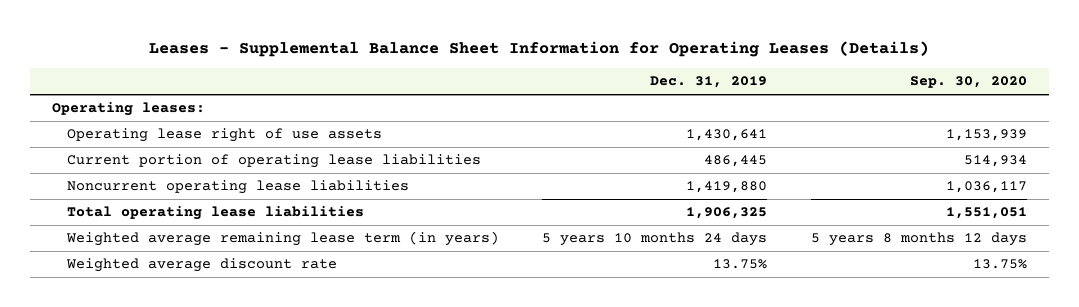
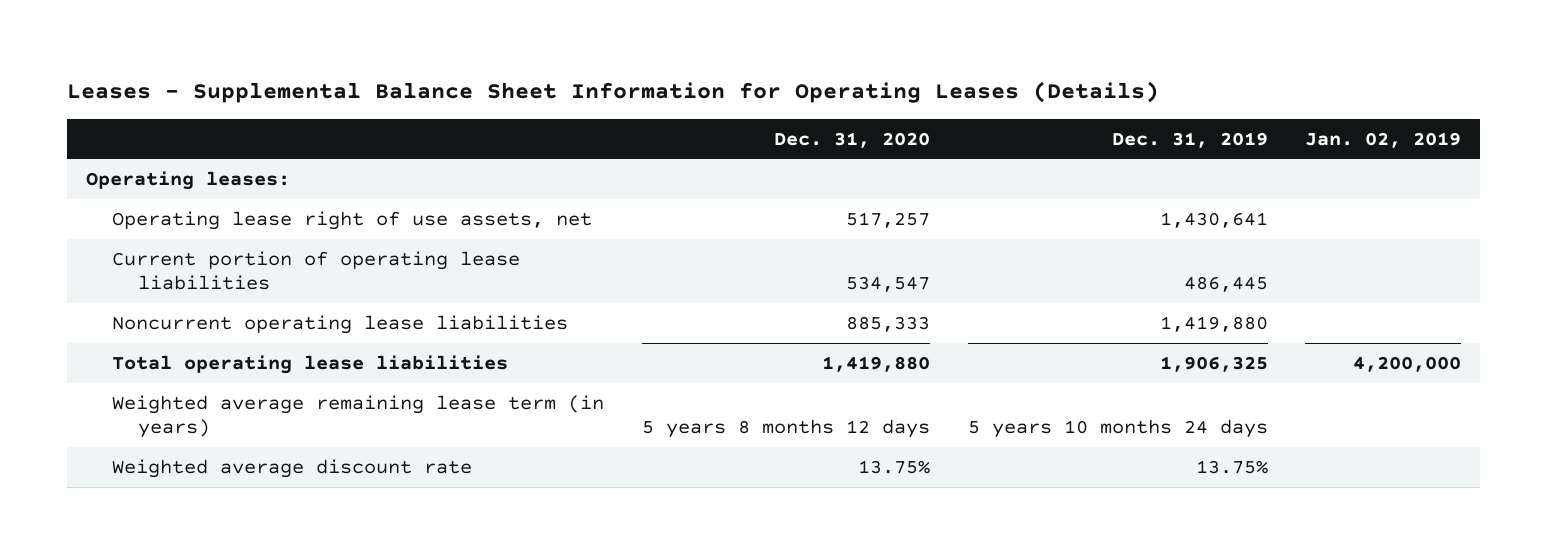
- | Dec. 31, 2019 | Sep. 30, 2020
+ | Dec. 31, 2020 | Dec. 31, 2019 | Jan. 02, 2019
- Operating lease right of use assets | 1,430,641 | 1,153,939
+ Operating lease right of use assets, net | 517,257 | 1,430,641 |

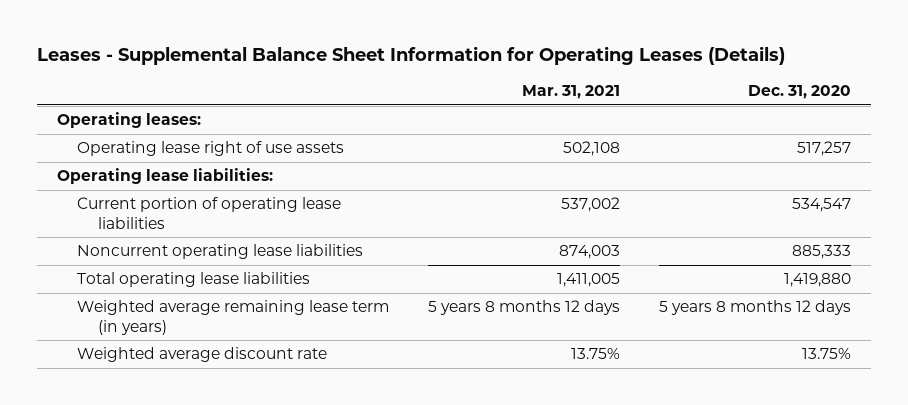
- | Dec. 31, 2020 | Dec. 31, 2019 | Jan. 02, 2019
+ | Mar. 31, 2021 | Dec. 31, 2020
- Operating lease right of use assets, net | 517,257 | 1,430,641 |
+ Operating lease right of use assets | 502,108 | 517,257
+ Operating lease liabilities:

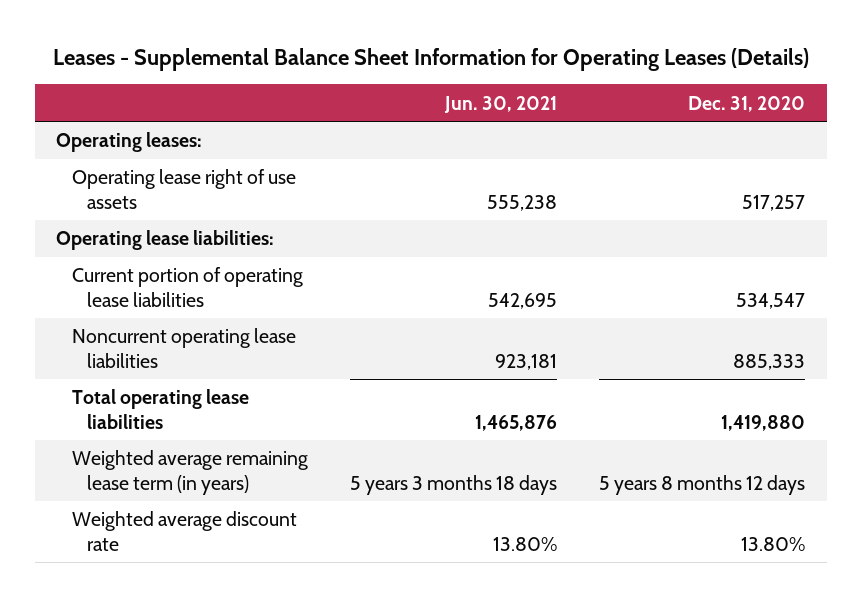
- | Mar. 31, 2021 | Dec. 31, 2020
+ | Jun. 30, 2021 | Dec. 31, 2020
- Weighted average discount rate | 13.75% | 13.75%
+ Weighted average discount rate | 13.80% | 13.80%

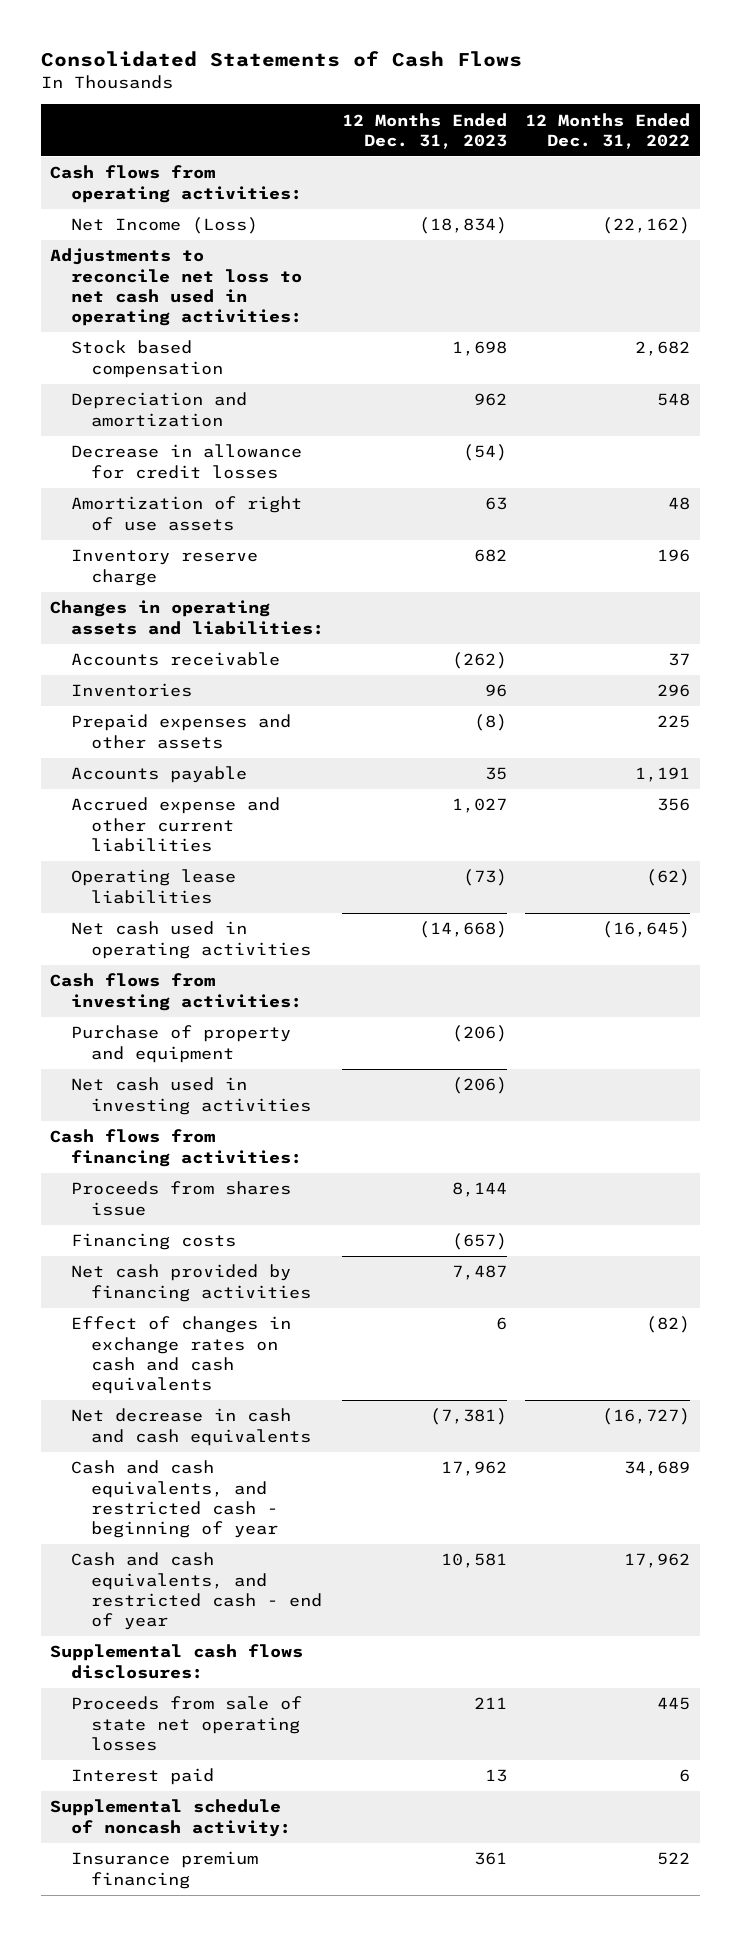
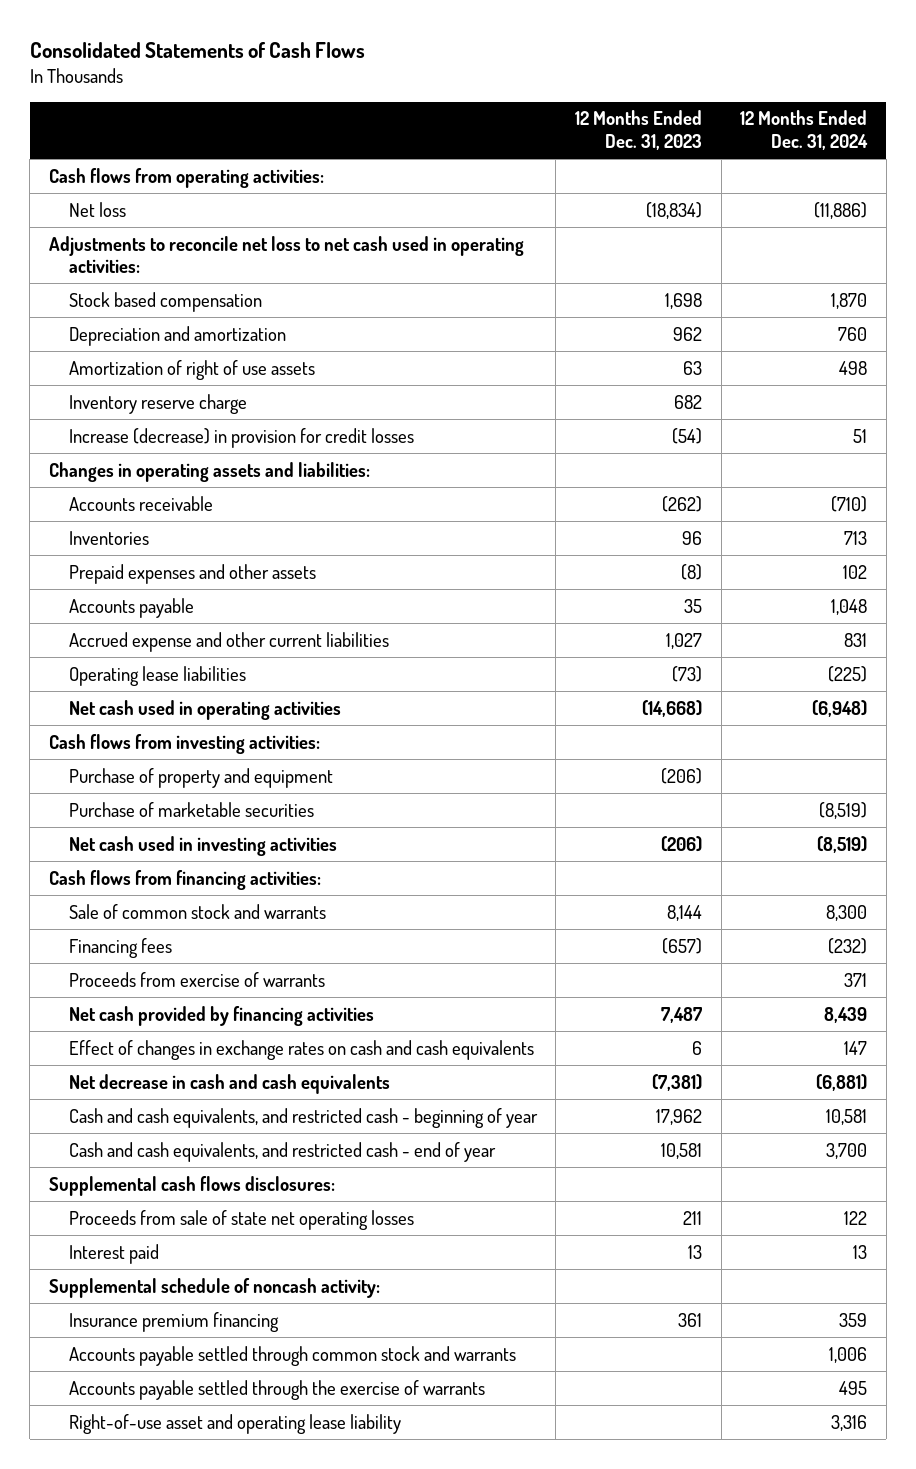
- | 12 Months Ended Dec. 31, 2023 | 12 Months Ended Dec. 31, 2022
+ | 12 Months Ended Dec. 31, 2023 | 12 Months Ended Dec. 31, 2024
- Net Income (Loss) | (18,834) | (22,162)
+ Net loss | (18,834) | (11,886)
- Decrease in allowance for credit losses | (54) |
+ Increase (decrease) in provision for credit losses | (54) | 51
+ Purchase of marketable securities | | (8,519)
- Proceeds from shares issue | 8,144 |
- Financing costs | (657) |
+ Sale of common stock and warrants | 8,144 | 8,300
+ Financing fees | (657) | (232)
+ Proceeds from exercise of warrants | | 371
+ Accounts payable settled through common stock and warrants | | 1,006
+ Accounts payable settled through the exercise of warrants | | 495
+ Right-of-use asset and operating lease liability | | 3,316

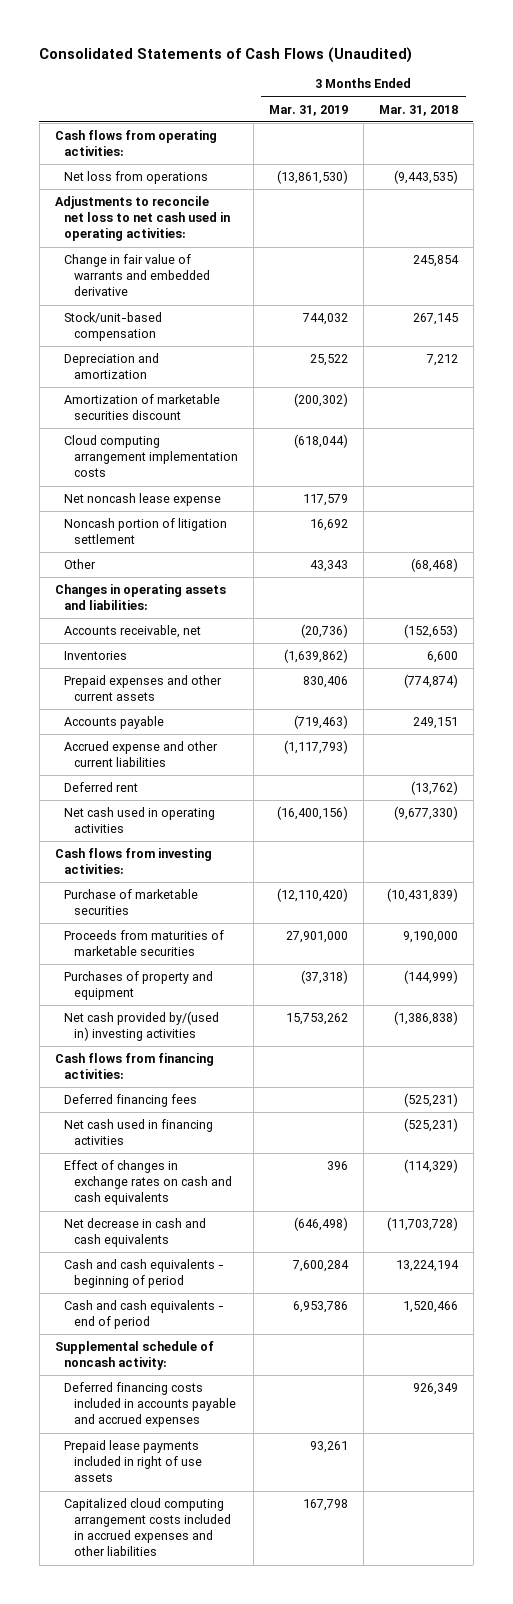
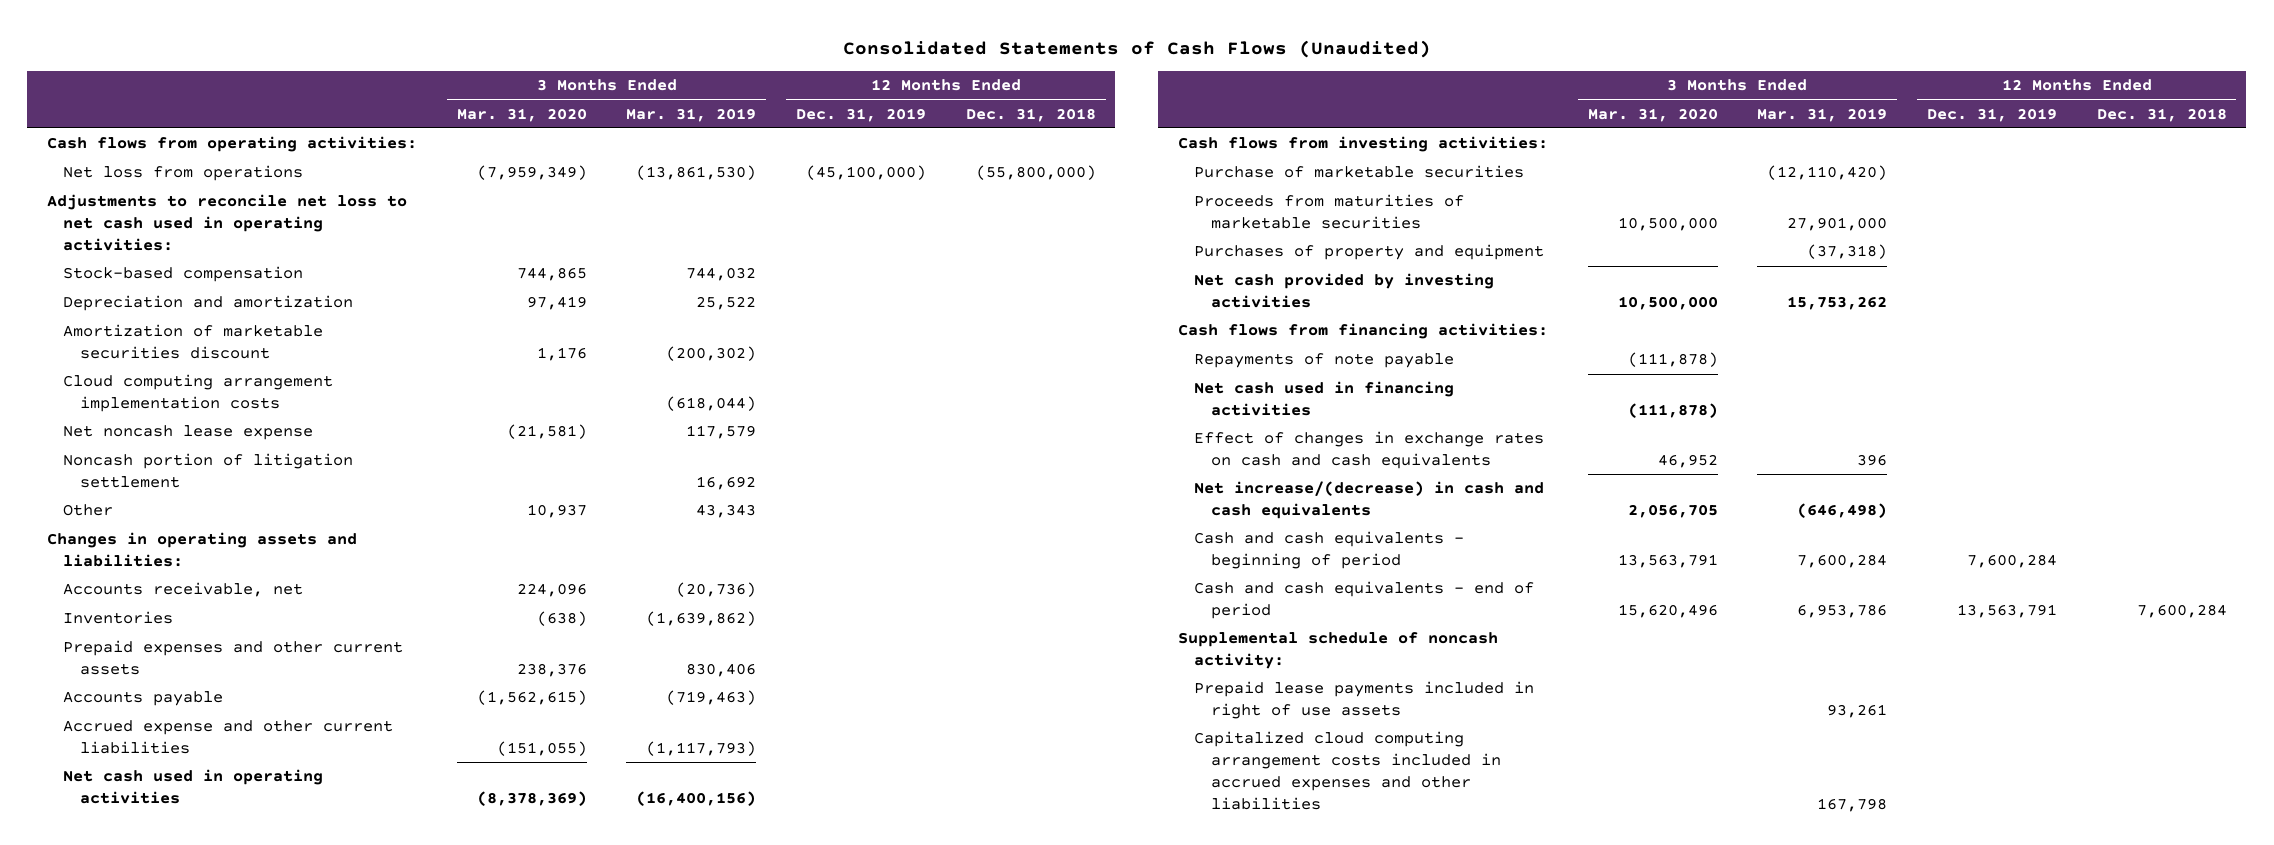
- | 3 Months Ended Mar. 31, 2019 | 3 Months Ended Mar. 31, 2018
+ | 3 Months Ended Mar. 31, 2020 | 3 Months Ended Mar. 31, 2019 | 12 Months Ended Dec. 31, 2019 | 12 Months Ended Dec. 31, 2018
- Change in fair value of warrants and embedded derivative | | 245,854
- Stock/unit-based compensation | 744,032 | 267,145
+ Stock-based compensation | 744,865 | 744,032 | |
- Deferred rent | | (13,762)
- Net cash provided by/(used in) investing activities | 15,753,262 | (1,386,838)
+ Net cash provided by investing activities | 10,500,000 | 15,753,262 | |
- Deferred financing fees | | (525,231)
+ Repayments of note payable | (111,878) | | |
- Net decrease in cash and cash equivalents | (646,498) | (11,703,728)
+ Net increase/(decrease) in cash and cash equivalents | 2,056,705 | (646,498) | |
- Deferred financing costs included in accounts payable and accrued expenses | | 926,349

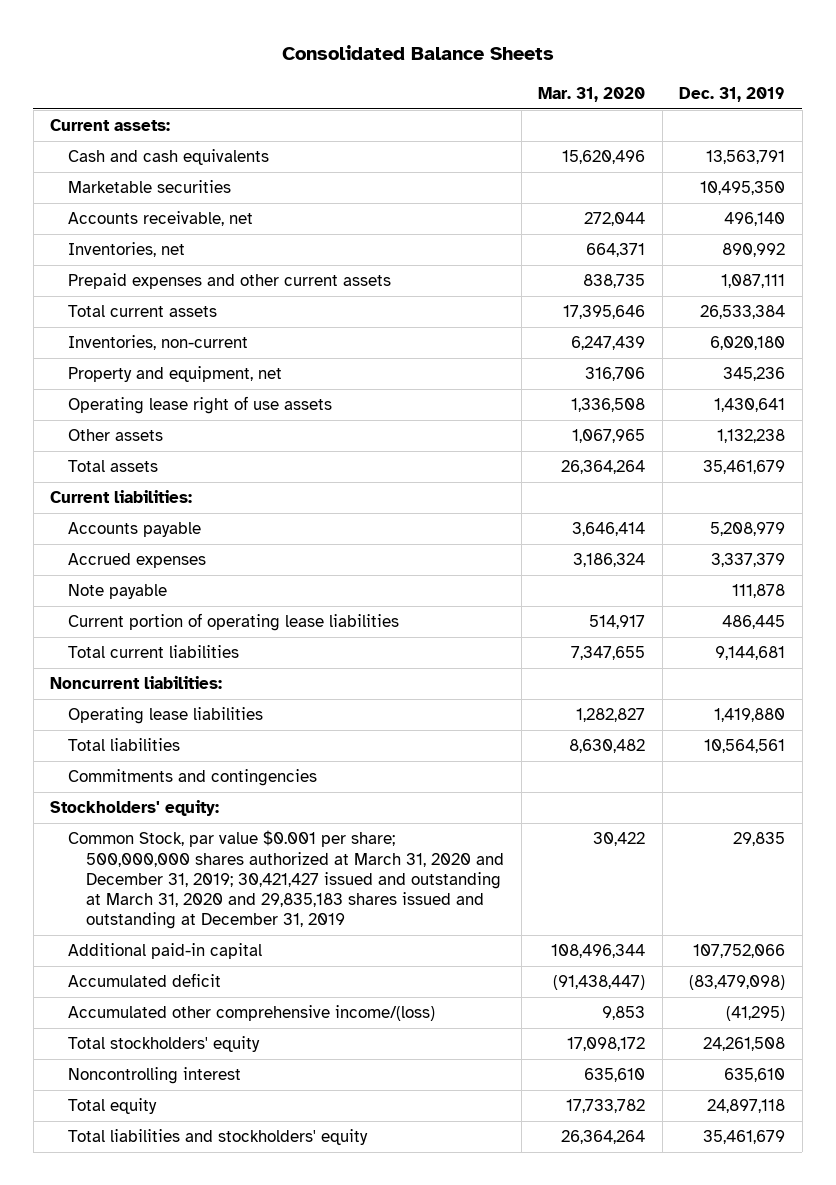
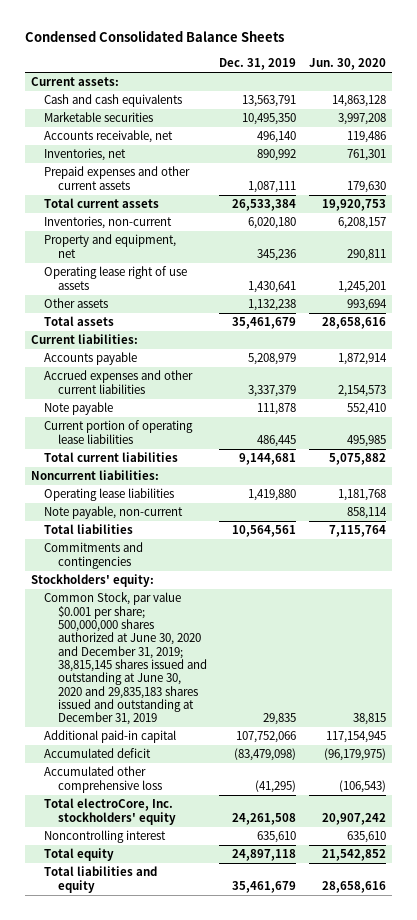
- Consolidated Balance Sheets
+ Condensed Consolidated Balance Sheets
- | Mar. 31, 2020 | Dec. 31, 2019
+ | Dec. 31, 2019 | Jun. 30, 2020
- Accrued expenses | 3,186,324 | 3,337,379
+ Accrued expenses and other current liabilities | 3,337,379 | 2,154,573
+ Note payable, non-current | | 858,114
- Common Stock, par value $0.001 per share; 500,000,000 shares authorized at March 31, 2020 and December 31, 2019; 30,421,427 issued and outstanding at March 31, 2020 and 29,835,183 shares issued and outstanding at December 31, 2019 | 30,422 | 29,835
+ Common Stock, par value $0.001 per share; 500,000,000 shares authorized at June 30, 2020 and December 31, 2019; 38,815,145 shares issued and outstanding at June 30, 2020 and 29,835,183 shares issued and outstanding at December 31, 2019 | 29,835 | 38,815
- Accumulated other comprehensive income/(loss) | 9,853 | (41,295)
- Total stockholders' equity | 17,098,172 | 24,261,508
+ Accumulated other comprehensive loss | (41,295) | (106,543)
+ Total electroCore, Inc. stockholders' equity | 24,261,508 | 20,907,242
- Total liabilities and stockholders' equity | 26,364,264 | 35,461,679
+ Total liabilities and equity | 35,461,679 | 28,658,616

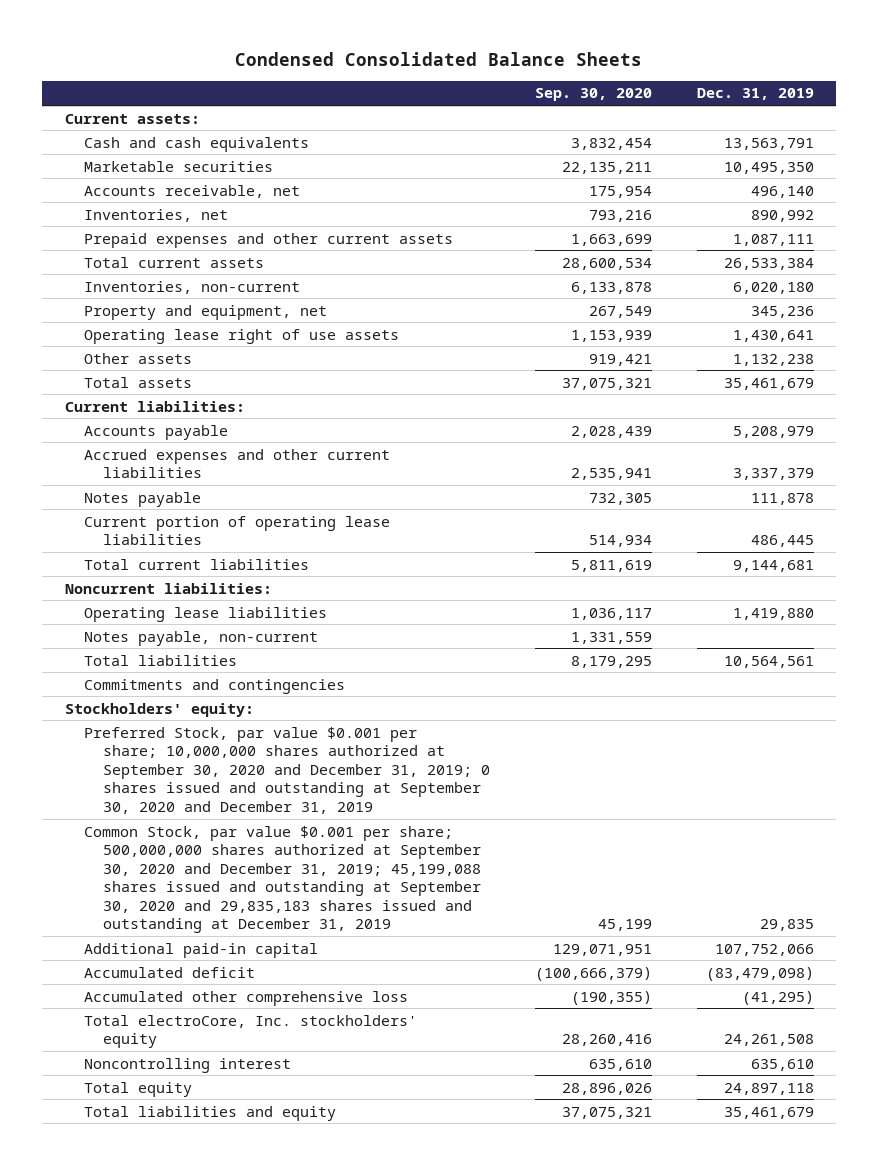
- | Dec. 31, 2019 | Jun. 30, 2020
+ | Sep. 30, 2020 | Dec. 31, 2019
- Note payable | 111,878 | 552,410
+ Notes payable | 732,305 | 111,878
- Note payable, non-current | | 858,114
+ Notes payable, non-current | 1,331,559 |
- Common Stock, par value $0.001 per share; 500,000,000 shares authorized at June 30, 2020 and December 31, 2019; 38,815,145 shares issued and outstanding at June 30, 2020 and 29,835,183 shares issued and outstanding at December 31, 2019 | 29,835 | 38,815
+ Preferred Stock, par value $0.001 per share; 10,000,000 shares authorized at September 30, 2020 and December 31, 2019; 0 shares issued and outstanding at September 30, 2020 and December 31, 2019
+ Common Stock, par value $0.001 per share; 500,000,000 shares authorized at September 30, 2020 and December 31, 2019; 45,199,088 shares issued and outstanding at September 30, 2020 and 29,835,183 shares issued and outstanding at December 31, 2019 | 45,199 | 29,835

